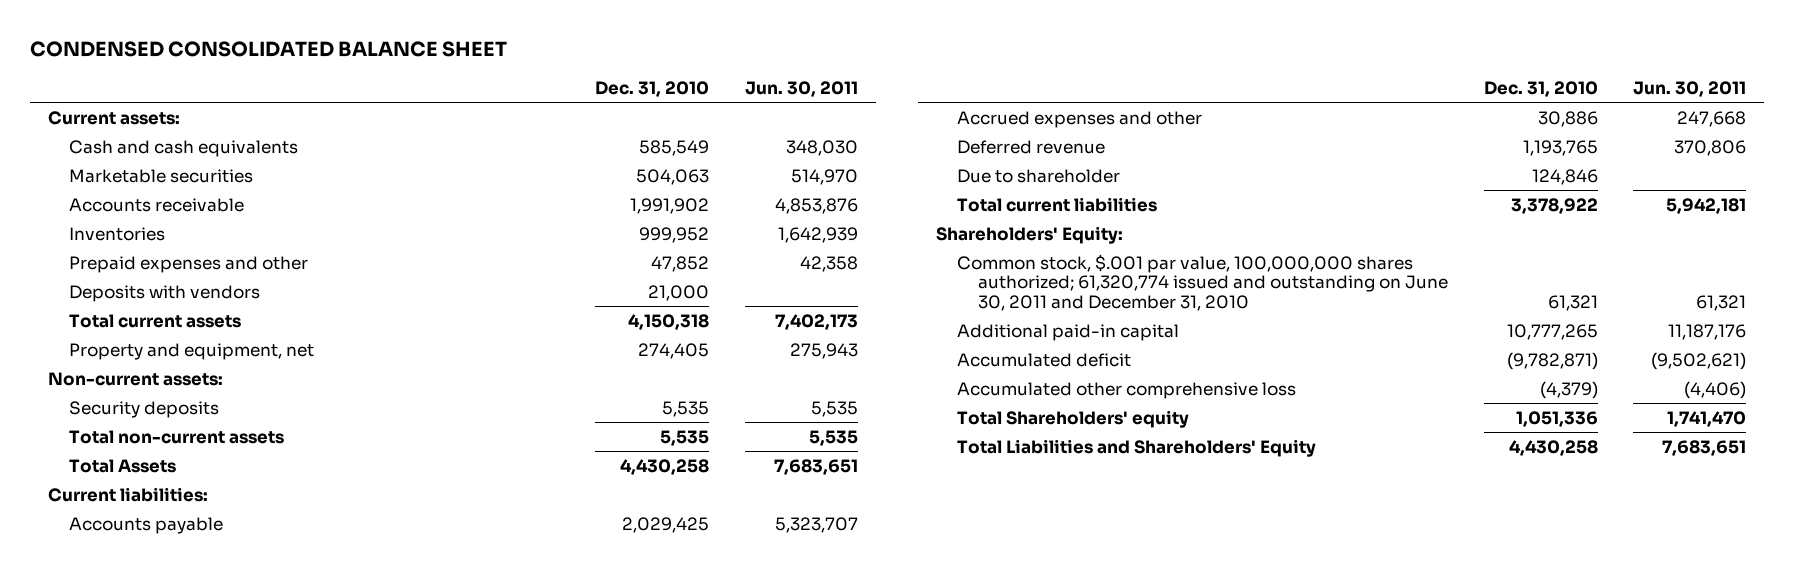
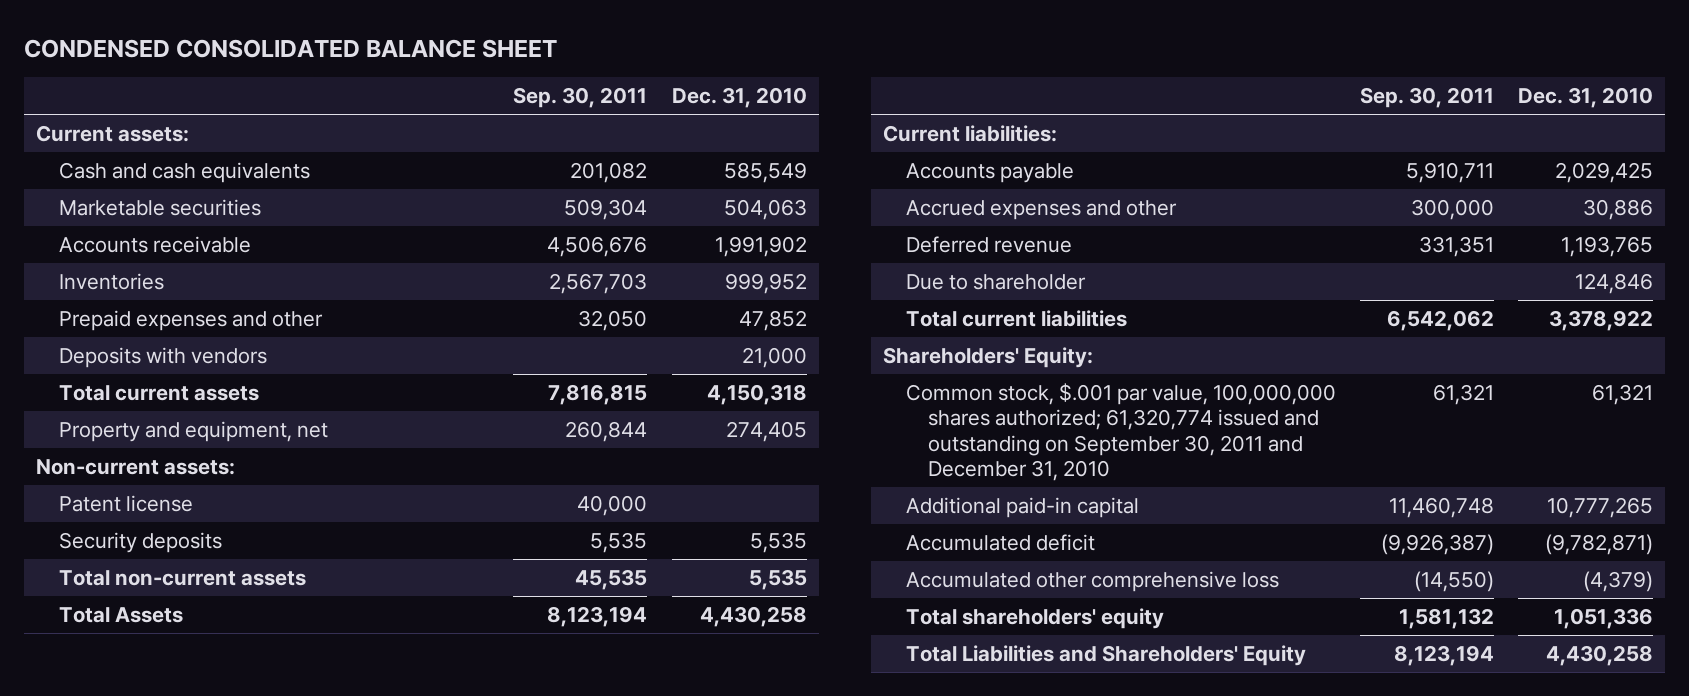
- | Dec. 31, 2010 | Jun. 30, 2011
+ | Sep. 30, 2011 | Dec. 31, 2010
+ Patent license | 40,000 |
- Common stock, $.001 par value, 100,000,000 shares authorized; 61,320,774 issued and outstanding on June 30, 2011 and December 31, 2010 | 61,321 | 61,321
+ Common stock, $.001 par value, 100,000,000 shares authorized; 61,320,774 issued and outstanding on September 30, 2011 and December 31, 2010 | 61,321 | 61,321
- Total Shareholders' equity | 1,051,336 | 1,741,470
+ Total shareholders' equity | 1,581,132 | 1,051,336

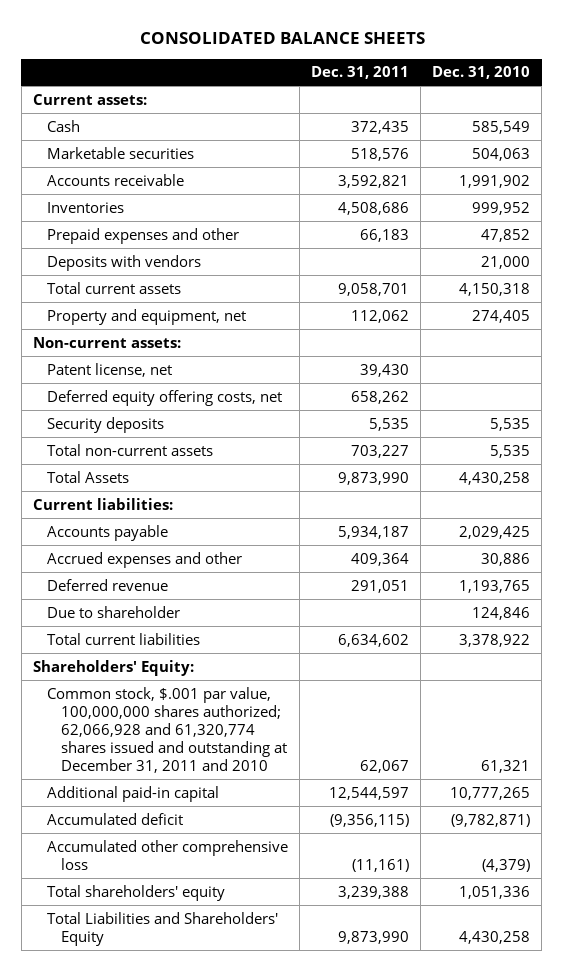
- CONDENSED CONSOLIDATED BALANCE SHEET
+ CONSOLIDATED BALANCE SHEETS
- | Sep. 30, 2011 | Dec. 31, 2010
+ | Dec. 31, 2011 | Dec. 31, 2010
- Cash and cash equivalents | 201,082 | 585,549
+ Cash | 372,435 | 585,549
- Patent license | 40,000 |
+ Patent license, net | 39,430 |
+ Deferred equity offering costs, net | 658,262 |
- Common stock, $.001 par value, 100,000,000 shares authorized; 61,320,774 issued and outstanding on September 30, 2011 and December 31, 2010 | 61,321 | 61,321
+ Common stock, $.001 par value, 100,000,000 shares authorized; 62,066,928 and 61,320,774 shares issued and outstanding at December 31, 2011 and 2010 | 62,067 | 61,321

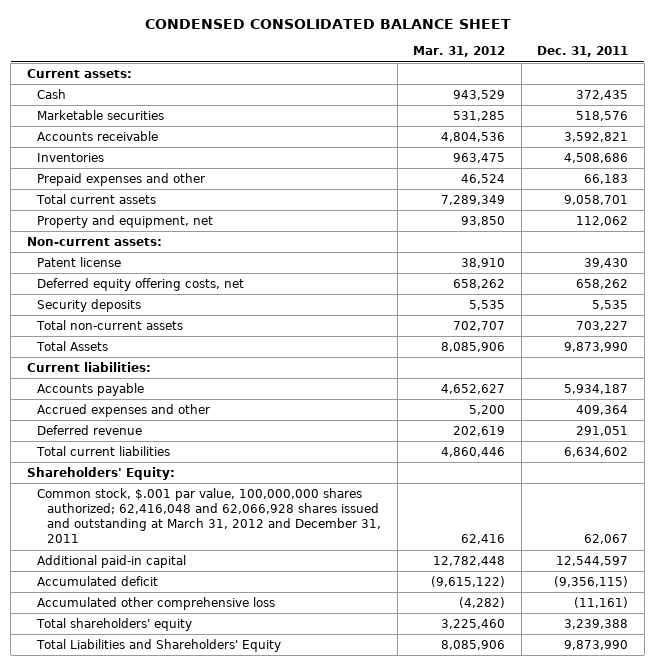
- CONSOLIDATED BALANCE SHEETS
+ CONDENSED CONSOLIDATED BALANCE SHEET
- | Dec. 31, 2011 | Dec. 31, 2010
+ | Mar. 31, 2012 | Dec. 31, 2011
- Deposits with vendors | | 21,000
- Patent license, net | 39,430 |
+ Patent license | 38,910 | 39,430
- Due to shareholder | | 124,846
- Common stock, $.001 par value, 100,000,000 shares authorized; 62,066,928 and 61,320,774 shares issued and outstanding at December 31, 2011 and 2010 | 62,067 | 61,321
+ Common stock, $.001 par value, 100,000,000 shares authorized; 62,416,048 and 62,066,928 shares issued and outstanding at March 31, 2012 and December 31, 2011 | 62,416 | 62,067

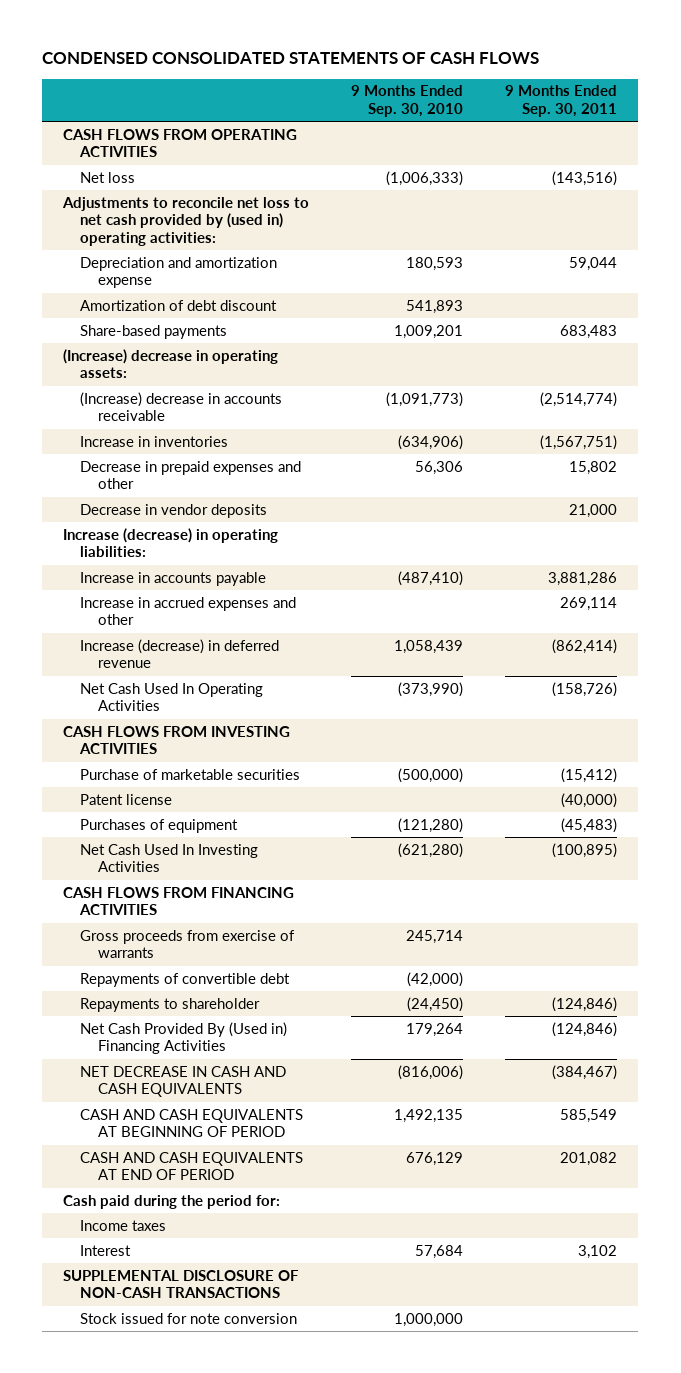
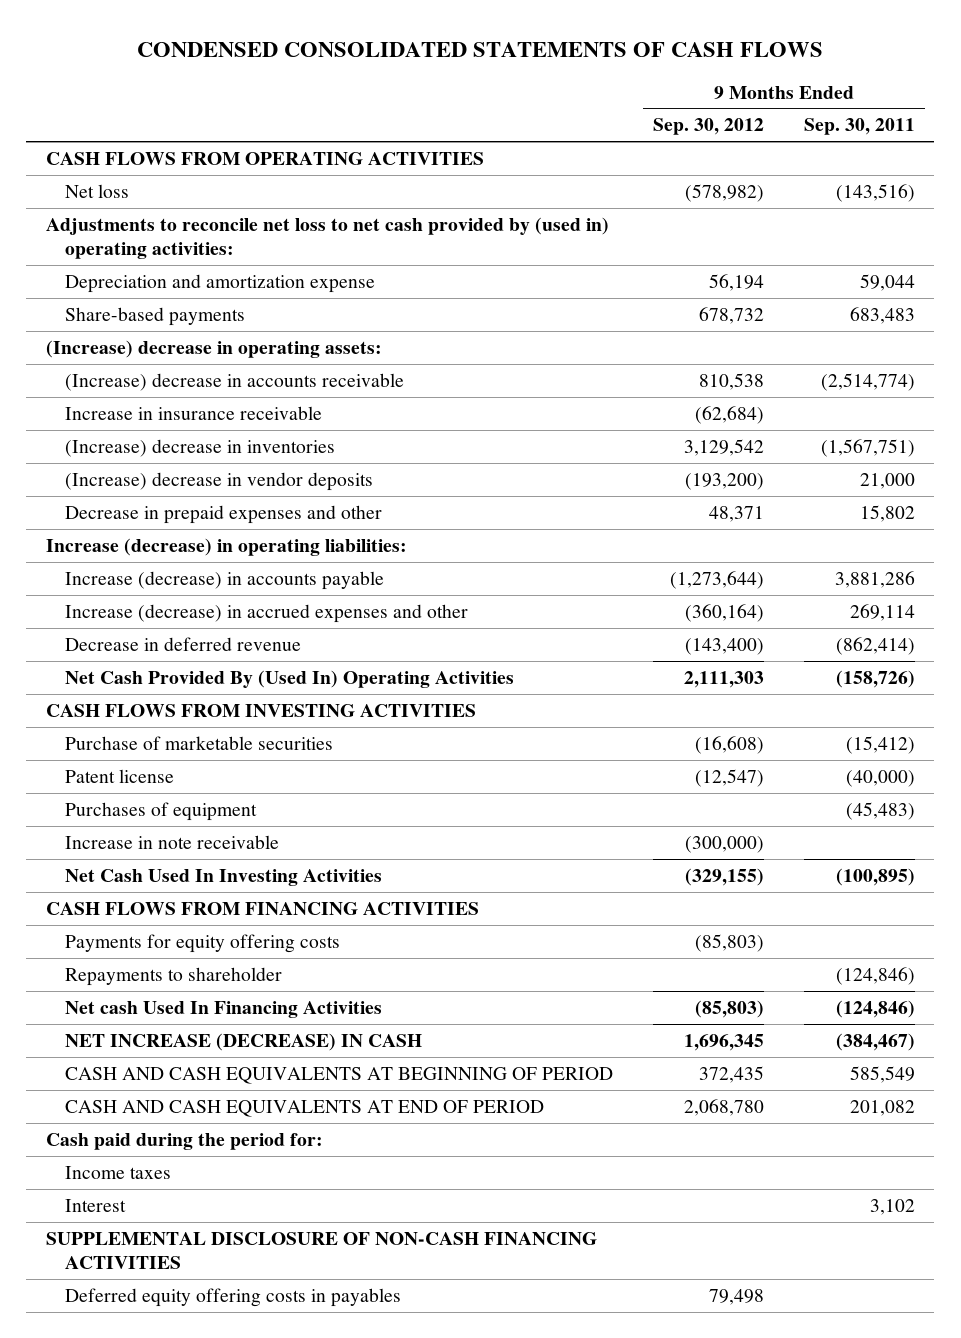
- | 9 Months Ended Sep. 30, 2010 | 9 Months Ended Sep. 30, 2011
+ | 9 Months Ended Sep. 30, 2012 | 9 Months Ended Sep. 30, 2011
- Amortization of debt discount | 541,893 |
- Increase in inventories | (634,906) | (1,567,751)
+ Increase in insurance receivable | (62,684) |
+ (Increase) decrease in inventories | 3,129,542 | (1,567,751)
+ (Increase) decrease in vendor deposits | (193,200) | 21,000
- Decrease in vendor deposits | | 21,000
- Increase in accounts payable | (487,410) | 3,881,286
- Increase in accrued expenses and other | | 269,114
- Increase (decrease) in deferred revenue | 1,058,439 | (862,414)
- Net Cash Used In Operating Activities | (373,990) | (158,726)
+ Increase (decrease) in accounts payable | (1,273,644) | 3,881,286
+ Increase (decrease) in accrued expenses and other | (360,164) | 269,114
+ Decrease in deferred revenue | (143,400) | (862,414)
+ Net Cash Provided By (Used In) Operating Activities | 2,111,303 | (158,726)
+ Increase in note receivable | (300,000) |
- Gross proceeds from exercise of warrants | 245,714 |
- Repayments of convertible debt | (42,000) |
+ Payments for equity offering costs | (85,803) |
- Net Cash Provided By (Used in) Financing Activities | 179,264 | (124,846)
- NET DECREASE IN CASH AND CASH EQUIVALENTS | (816,006) | (384,467)
+ Net cash Used In Financing Activities | (85,803) | (124,846)
+ NET INCREASE (DECREASE) IN CASH | 1,696,345 | (384,467)
- SUPPLEMENTAL DISCLOSURE OF NON-CASH TRANSACTIONS
- Stock issued for note conversion | 1,000,000 |
+ SUPPLEMENTAL DISCLOSURE OF NON-CASH FINANCING ACTIVITIES
+ Deferred equity offering costs in payables | 79,498 |

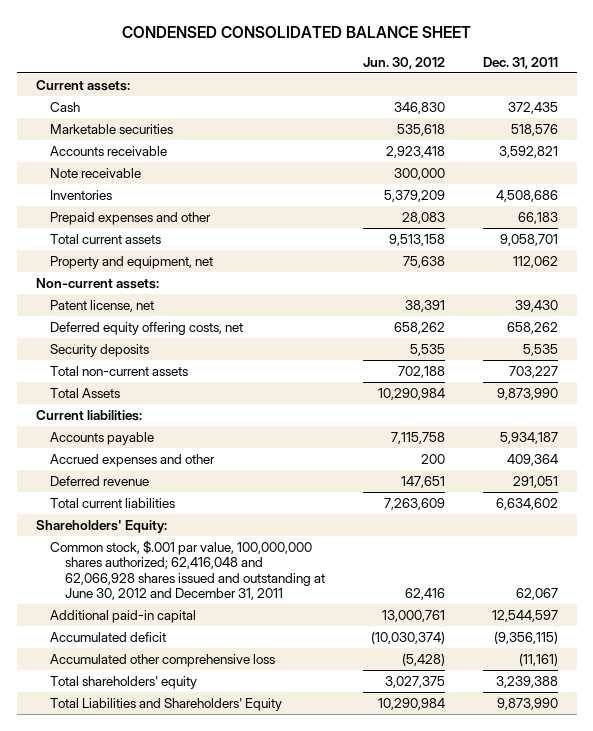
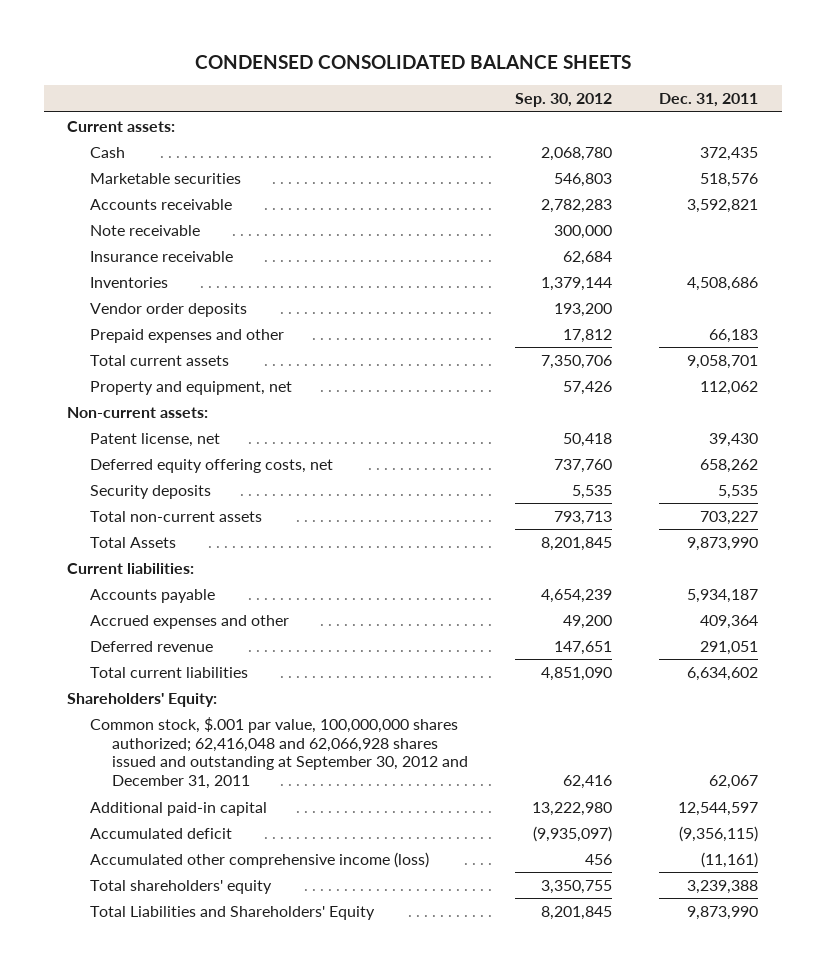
- CONDENSED CONSOLIDATED BALANCE SHEET
+ CONDENSED CONSOLIDATED BALANCE SHEETS
- | Jun. 30, 2012 | Dec. 31, 2011
+ | Sep. 30, 2012 | Dec. 31, 2011
+ Insurance receivable | 62,684 |
+ Vendor order deposits | 193,200 |
- Common stock, $.001 par value, 100,000,000 shares authorized; 62,416,048 and 62,066,928 shares issued and outstanding at June 30, 2012 and December 31, 2011 | 62,416 | 62,067
+ Common stock, $.001 par value, 100,000,000 shares authorized; 62,416,048 and 62,066,928 shares issued and outstanding at September 30, 2012 and December 31, 2011 | 62,416 | 62,067
- Accumulated other comprehensive loss | (5,428) | (11,161)
+ Accumulated other comprehensive income (loss) | 456 | (11,161)

